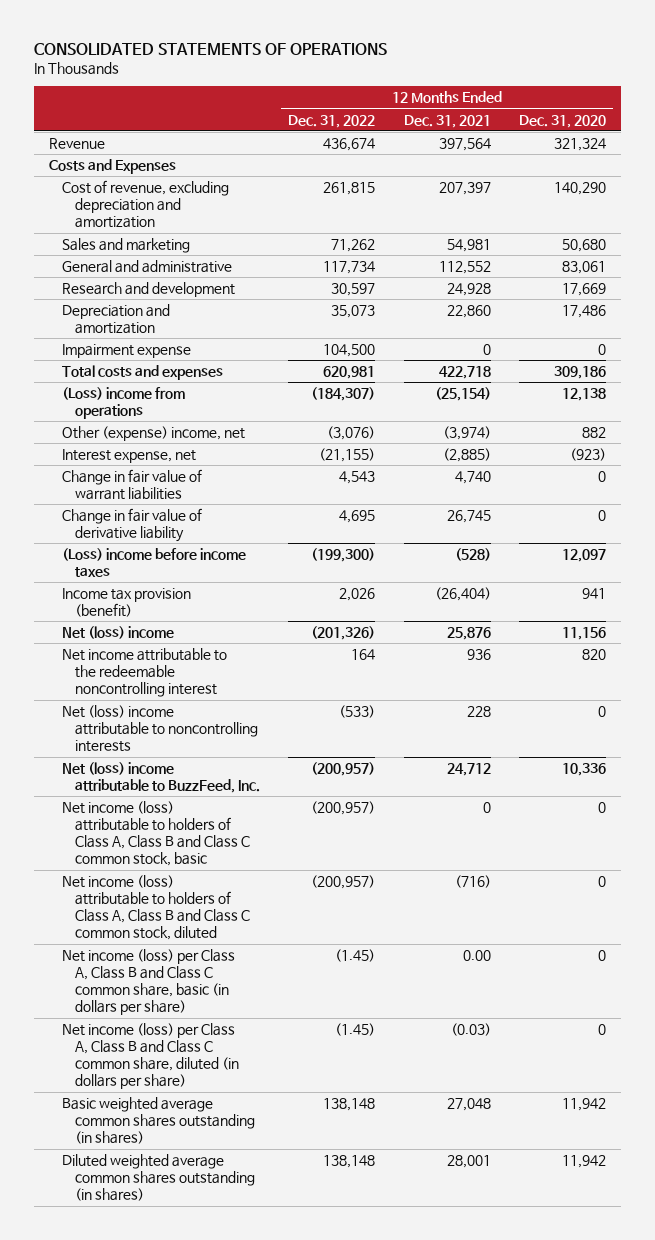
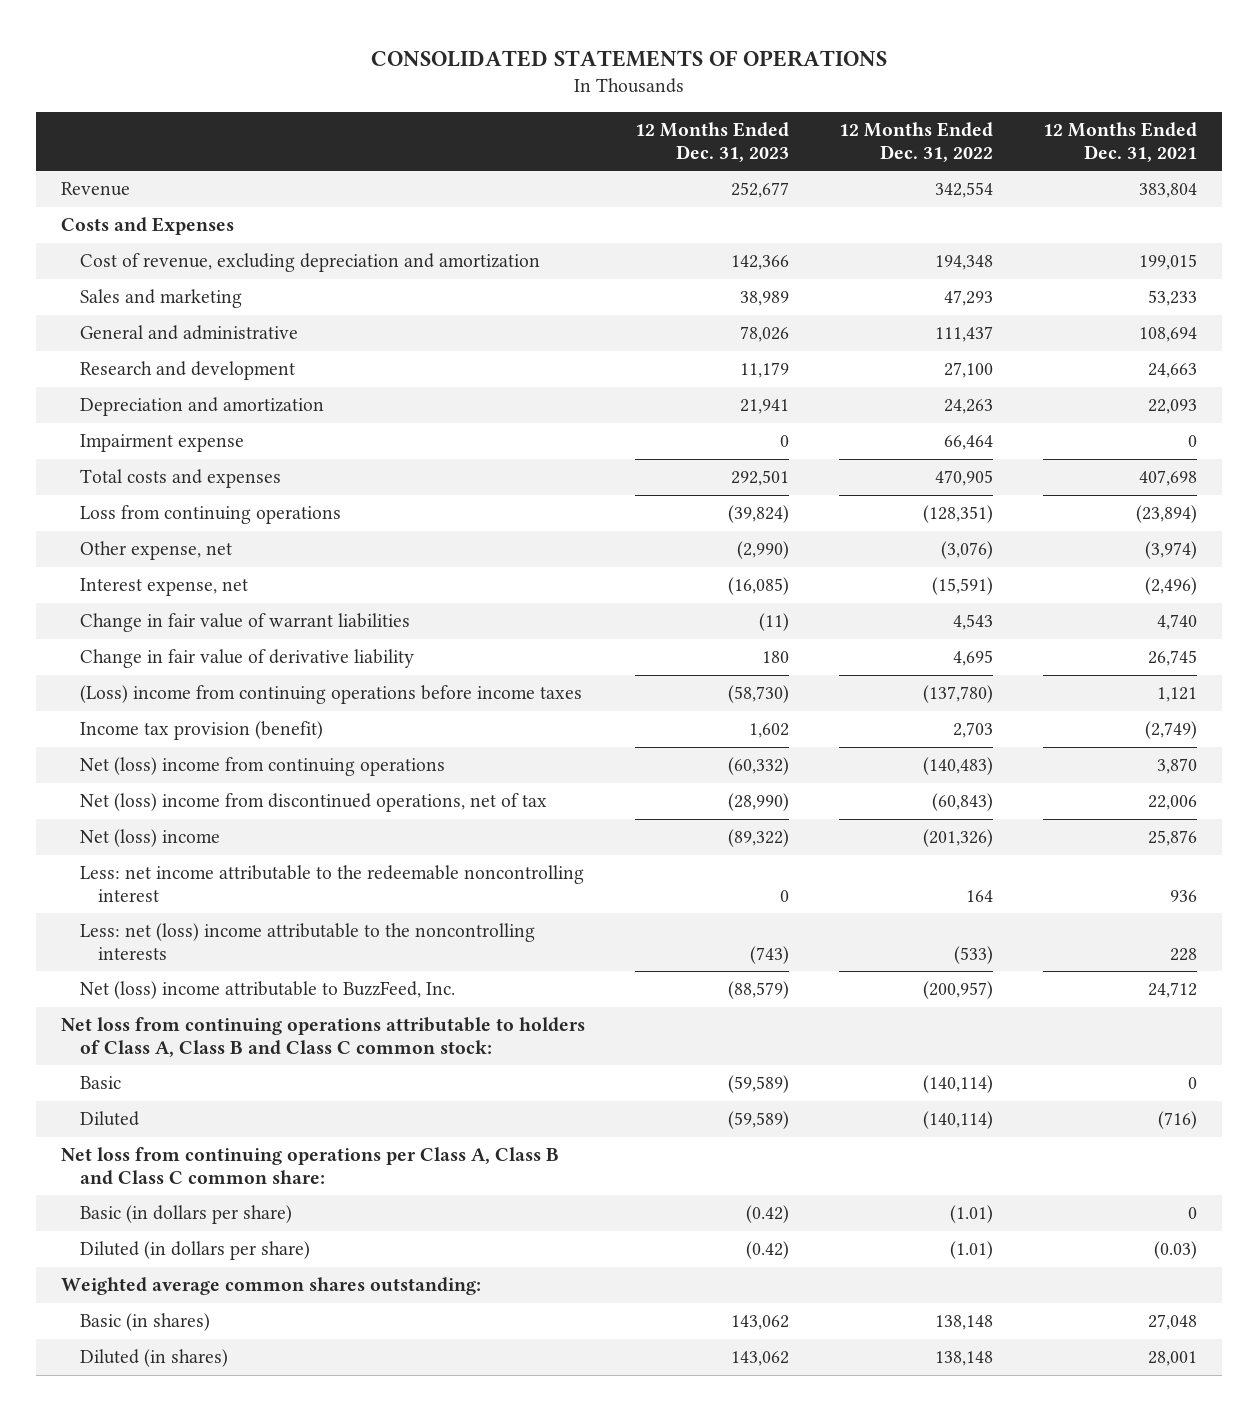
- | 12 Months Ended Dec. 31, 2022 | 12 Months Ended Dec. 31, 2021 | 12 Months Ended Dec. 31, 2020
+ | 12 Months Ended Dec. 31, 2023 | 12 Months Ended Dec. 31, 2022 | 12 Months Ended Dec. 31, 2021
- Revenue | 436,674 | 397,564 | 321,324
+ Revenue | 252,677 | 342,554 | 383,804
- Cost of revenue, excluding depreciation and amortization | 261,815 | 207,397 | 140,290
- Sales and marketing | 71,262 | 54,981 | 50,680
- General and administrative | 117,734 | 112,552 | 83,061
- Research and development | 30,597 | 24,928 | 17,669
- Depreciation and amortization | 35,073 | 22,860 | 17,486
- Impairment expense | 104,500 | 0 | 0
- Total costs and expenses | 620,981 | 422,718 | 309,186
- (Loss) income from operations | (184,307) | (25,154) | 12,138
- Other (expense) income, net | (3,076) | (3,974) | 882
- Interest expense, net | (21,155) | (2,885) | (923)
+ Cost of revenue, excluding depreciation and amortization | 142,366 | 194,348 | 199,015
+ Sales and marketing | 38,989 | 47,293 | 53,233
+ General and administrative | 78,026 | 111,437 | 108,694
+ Research and development | 11,179 | 27,100 | 24,663
+ Depreciation and amortization | 21,941 | 24,263 | 22,093
+ Impairment expense | 0 | 66,464 | 0
+ Total costs and expenses | 292,501 | 470,905 | 407,698
+ Loss from continuing operations | (39,824) | (128,351) | (23,894)
+ Other expense, net | (2,990) | (3,076) | (3,974)
+ Interest expense, net | (16,085) | (15,591) | (2,496)
- (Loss) income before income taxes | (199,300) | (528) | 12,097
- Income tax provision (benefit) | 2,026 | (26,404) | 941
+ (Loss) income from continuing operations before income taxes | (58,730) | (137,780) | 1,121
+ Income tax provision (benefit) | 1,602 | 2,703 | (2,749)
+ Net (loss) income from continuing operations | (60,332) | (140,483) | 3,870
+ Net (loss) income from discontinued operations, net of tax | (28,990) | (60,843) | 22,006
- Net income attributable to the redeemable noncontrolling interest | 164 | 936 | 820
- Net (loss) income attributable to noncontrolling interests | (533) | 228 | 0
+ Less: net income attributable to the redeemable noncontrolling interest | 0 | 164 | 936
+ Less: net (loss) income attributable to the noncontrolling interests | (743) | (533) | 228
- Net income (loss) attributable to holders of Class A, Class B and Class C common stock, basic | (200,957) | 0 | 0
- Net income (loss) attributable to holders of Class A, Class B and Class C common stock, diluted | (200,957) | (716) | 0
- Net income (loss) per Class A, Class B and Class C common share, basic (in dollars per share) | (1.45) | 0.00 | 0
- Net income (loss) per Class A, Class B and Class C common share, diluted (in dollars per share) | (1.45) | (0.03) | 0
- Basic weighted average common shares outstanding (in shares) | 138,148 | 27,048 | 11,942
- Diluted weighted average common shares outstanding (in shares) | 138,148 | 28,001 | 11,942
+ Net loss from continuing operations attributable to holders of Class A, Class B and Class C common stock:
+ Basic | (59,589) | (140,114) | 0
+ Diluted | (59,589) | (140,114) | (716)
+ Net loss from continuing operations per Class A, Class B and Class C common share:
+ Basic (in dollars per share) | (0.42) | (1.01) | 0
+ Diluted (in dollars per share) | (0.42) | (1.01) | (0.03)
+ Weighted average common shares outstanding:
+ Basic (in shares) | 143,062 | 138,148 | 27,048
+ Diluted (in shares) | 143,062 | 138,148 | 28,001

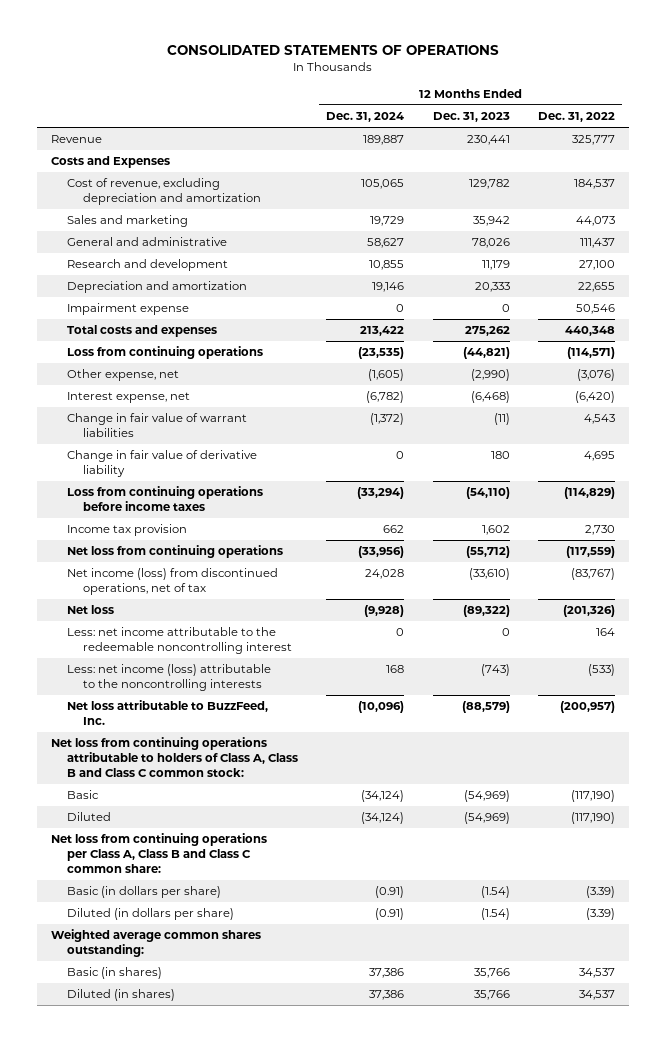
- | 12 Months Ended Dec. 31, 2023 | 12 Months Ended Dec. 31, 2022 | 12 Months Ended Dec. 31, 2021
+ | 12 Months Ended Dec. 31, 2024 | 12 Months Ended Dec. 31, 2023 | 12 Months Ended Dec. 31, 2022
- Revenue | 252,677 | 342,554 | 383,804
+ Revenue | 189,887 | 230,441 | 325,777
- Cost of revenue, excluding depreciation and amortization | 142,366 | 194,348 | 199,015
- Sales and marketing | 38,989 | 47,293 | 53,233
+ Cost of revenue, excluding depreciation and amortization | 105,065 | 129,782 | 184,537
+ Sales and marketing | 19,729 | 35,942 | 44,073
- Depreciation and amortization | 21,941 | 24,263 | 22,093
- Impairment expense | 0 | 66,464 | 0
- Total costs and expenses | 292,501 | 470,905 | 407,698
- Loss from continuing operations | (39,824) | (128,351) | (23,894)
+ Depreciation and amortization | 19,146 | 20,333 | 22,655
+ Impairment expense | 0 | 0 | 50,546
+ Total costs and expenses | 213,422 | 275,262 | 440,348
+ Loss from continuing operations | (23,535) | (44,821) | (114,571)
- Interest expense, net | (16,085) | (15,591) | (2,496)
+ Interest expense, net | (6,782) | (6,468) | (6,420)
- (Loss) income from continuing operations before income taxes | (58,730) | (137,780) | 1,121
- Income tax provision (benefit) | 1,602 | 2,703 | (2,749)
- Net (loss) income from continuing operations | (60,332) | (140,483) | 3,870
- Net (loss) income from discontinued operations, net of tax | (28,990) | (60,843) | 22,006
- Net (loss) income | (89,322) | (201,326) | 25,876
+ Loss from continuing operations before income taxes | (33,294) | (54,110) | (114,829)
+ Income tax provision | 662 | 1,602 | 2,730
+ Net loss from continuing operations | (33,956) | (55,712) | (117,559)
+ Net income (loss) from discontinued operations, net of tax | 24,028 | (33,610) | (83,767)
+ Net loss | (9,928) | (89,322) | (201,326)
- Less: net (loss) income attributable to the noncontrolling interests | (743) | (533) | 228
- Net (loss) income attributable to BuzzFeed, Inc. | (88,579) | (200,957) | 24,712
+ Less: net income (loss) attributable to the noncontrolling interests | 168 | (743) | (533)
+ Net loss attributable to BuzzFeed, Inc. | (10,096) | (88,579) | (200,957)
- Basic | (59,589) | (140,114) | 0
- Diluted | (59,589) | (140,114) | (716)
+ Basic | (34,124) | (54,969) | (117,190)
+ Diluted | (34,124) | (54,969) | (117,190)
- Basic (in dollars per share) | (0.42) | (1.01) | 0
- Diluted (in dollars per share) | (0.42) | (1.01) | (0.03)
+ Basic (in dollars per share) | (0.91) | (1.54) | (3.39)
+ Diluted (in dollars per share) | (0.91) | (1.54) | (3.39)
- Basic (in shares) | 143,062 | 138,148 | 27,048
- Diluted (in shares) | 143,062 | 138,148 | 28,001
+ Basic (in shares) | 37,386 | 35,766 | 34,537
+ Diluted (in shares) | 37,386 | 35,766 | 34,537

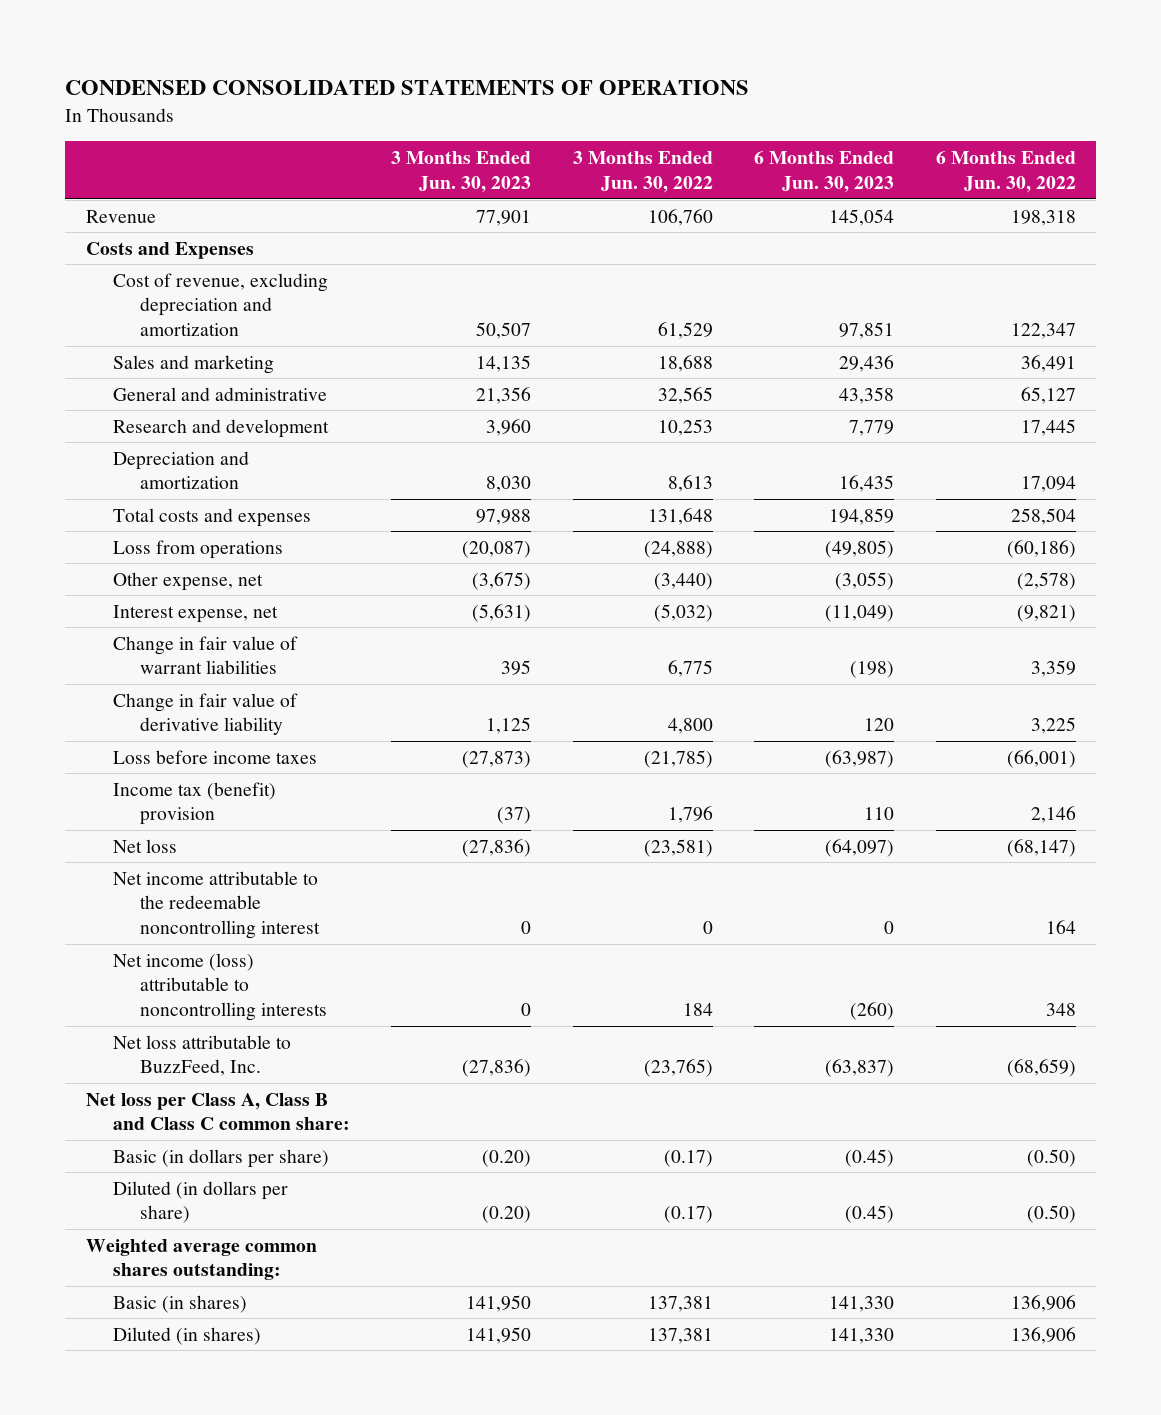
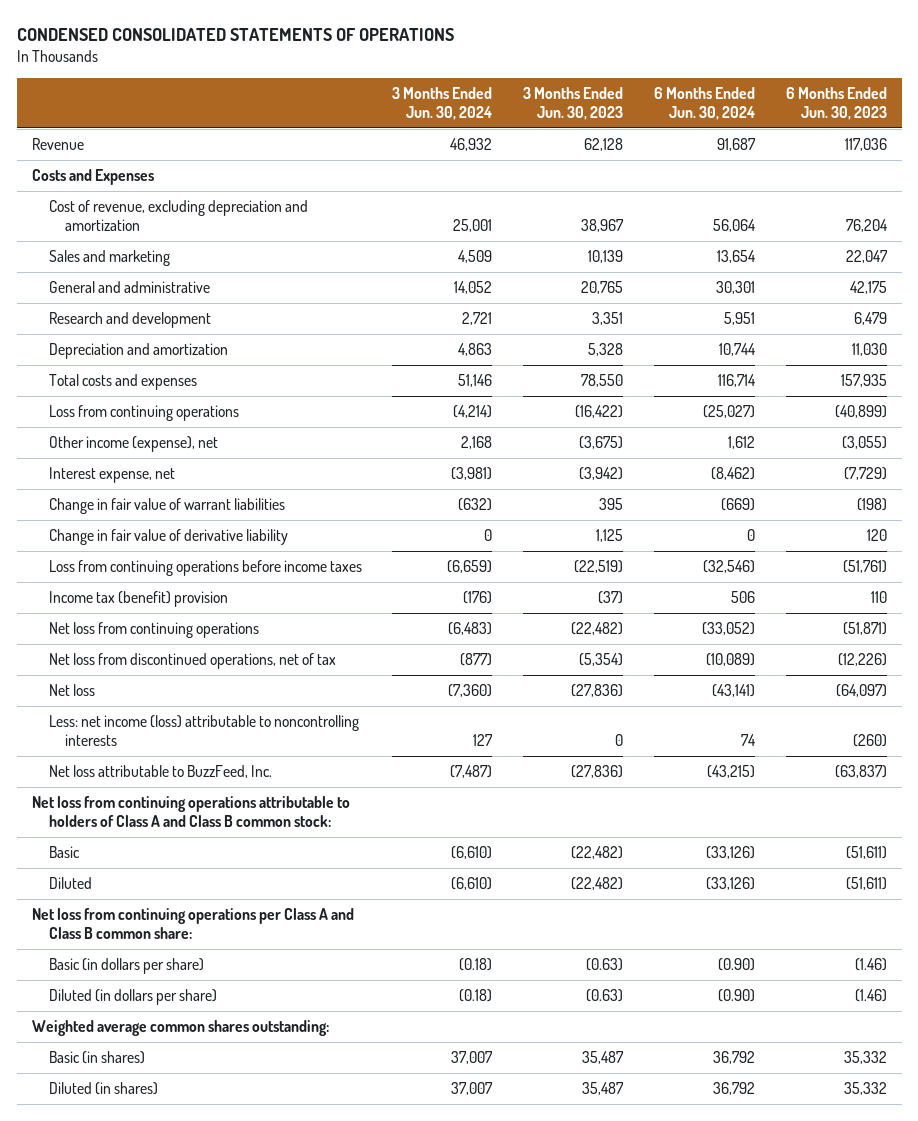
- | 3 Months Ended Jun. 30, 2023 | 3 Months Ended Jun. 30, 2022 | 6 Months Ended Jun. 30, 2023 | 6 Months Ended Jun. 30, 2022
+ | 3 Months Ended Jun. 30, 2024 | 3 Months Ended Jun. 30, 2023 | 6 Months Ended Jun. 30, 2024 | 6 Months Ended Jun. 30, 2023
- Revenue | 77,901 | 106,760 | 145,054 | 198,318
+ Revenue | 46,932 | 62,128 | 91,687 | 117,036
- Cost of revenue, excluding depreciation and amortization | 50,507 | 61,529 | 97,851 | 122,347
- Sales and marketing | 14,135 | 18,688 | 29,436 | 36,491
- General and administrative | 21,356 | 32,565 | 43,358 | 65,127
- Research and development | 3,960 | 10,253 | 7,779 | 17,445
- Depreciation and amortization | 8,030 | 8,613 | 16,435 | 17,094
- Total costs and expenses | 97,988 | 131,648 | 194,859 | 258,504
- Loss from operations | (20,087) | (24,888) | (49,805) | (60,186)
- Other expense, net | (3,675) | (3,440) | (3,055) | (2,578)
- Interest expense, net | (5,631) | (5,032) | (11,049) | (9,821)
+ Cost of revenue, excluding depreciation and amortization | 25,001 | 38,967 | 56,064 | 76,204
+ Sales and marketing | 4,509 | 10,139 | 13,654 | 22,047
+ General and administrative | 14,052 | 20,765 | 30,301 | 42,175
+ Research and development | 2,721 | 3,351 | 5,951 | 6,479
+ Depreciation and amortization | 4,863 | 5,328 | 10,744 | 11,030
+ Total costs and expenses | 51,146 | 78,550 | 116,714 | 157,935
+ Loss from continuing operations | (4,214) | (16,422) | (25,027) | (40,899)
+ Other income (expense), net | 2,168 | (3,675) | 1,612 | (3,055)
+ Interest expense, net | (3,981) | (3,942) | (8,462) | (7,729)
- Loss before income taxes | (27,873) | (21,785) | (63,987) | (66,001)
+ Loss from continuing operations before income taxes | (6,659) | (22,519) | (32,546) | (51,761)
+ Net loss from continuing operations | (6,483) | (22,482) | (33,052) | (51,871)
+ Net loss from discontinued operations, net of tax | (877) | (5,354) | (10,089) | (12,226)
- Net income attributable to the redeemable noncontrolling interest | 0 | 0 | 0 | 164
- Net income (loss) attributable to noncontrolling interests | 0 | 184 | (260) | 348
+ Less: net income (loss) attributable to noncontrolling interests | 127 | 0 | 74 | (260)
- Net loss per Class A, Class B and Class C common share:
- Basic (in dollars per share) | (0.20) | (0.17) | (0.45) | (0.50)
- Diluted (in dollars per share) | (0.20) | (0.17) | (0.45) | (0.50)
+ Net loss from continuing operations attributable to holders of Class A and Class B common stock:
+ Basic | (6,610) | (22,482) | (33,126) | (51,611)
+ Diluted | (6,610) | (22,482) | (33,126) | (51,611)
+ Net loss from continuing operations per Class A and Class B common share:
+ Basic (in dollars per share) | (0.18) | (0.63) | (0.90) | (1.46)
+ Diluted (in dollars per share) | (0.18) | (0.63) | (0.90) | (1.46)
- Basic (in shares) | 141,950 | 137,381 | 141,330 | 136,906
- Diluted (in shares) | 141,950 | 137,381 | 141,330 | 136,906
+ Basic (in shares) | 37,007 | 35,487 | 36,792 | 35,332
+ Diluted (in shares) | 37,007 | 35,487 | 36,792 | 35,332

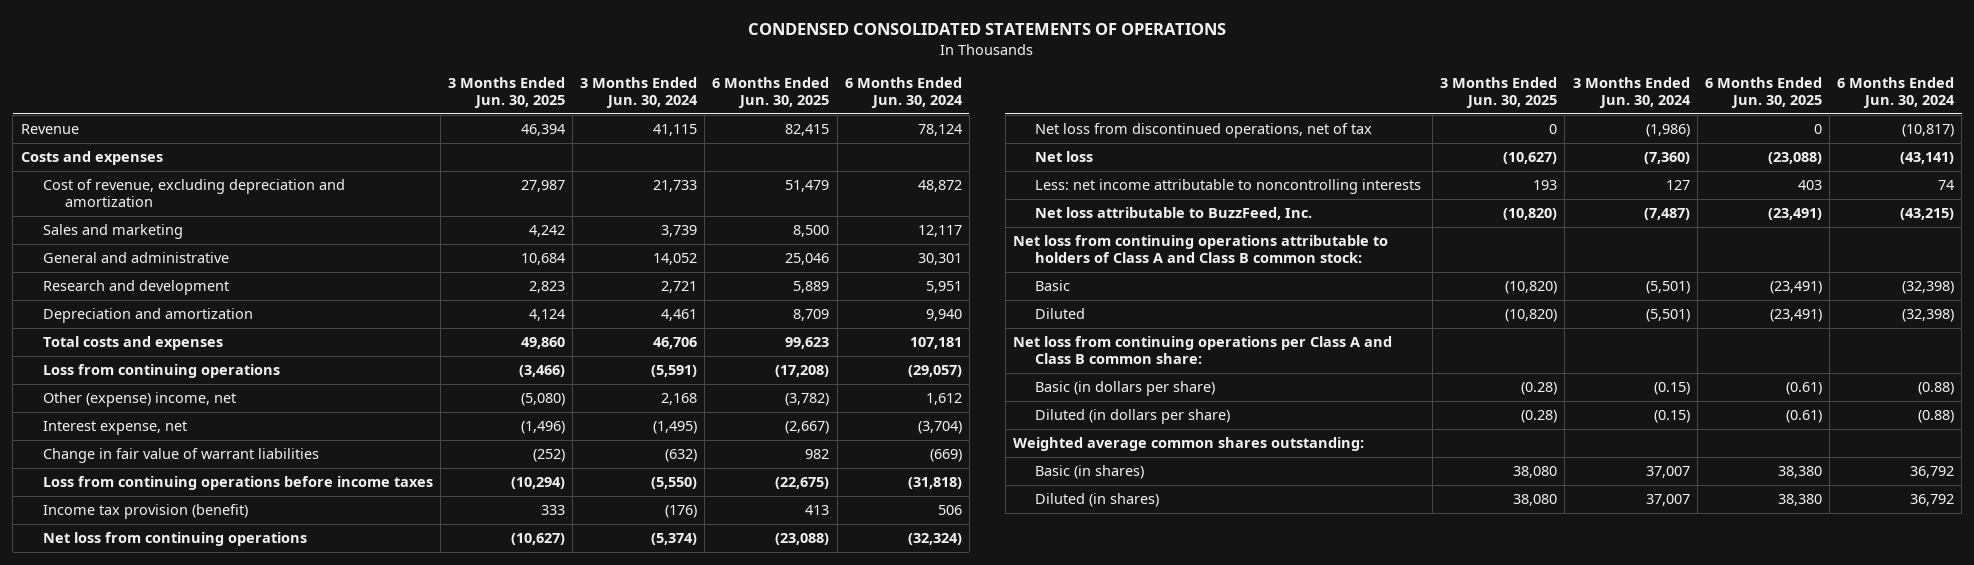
- | 3 Months Ended Jun. 30, 2024 | 3 Months Ended Jun. 30, 2023 | 6 Months Ended Jun. 30, 2024 | 6 Months Ended Jun. 30, 2023
+ | 3 Months Ended Jun. 30, 2025 | 3 Months Ended Jun. 30, 2024 | 6 Months Ended Jun. 30, 2025 | 6 Months Ended Jun. 30, 2024
- Revenue | 46,932 | 62,128 | 91,687 | 117,036
- Costs and Expenses
- Cost of revenue, excluding depreciation and amortization | 25,001 | 38,967 | 56,064 | 76,204
- Sales and marketing | 4,509 | 10,139 | 13,654 | 22,047
+ Revenue | 46,394 | 41,115 | 82,415 | 78,124
+ Costs and expenses
+ Cost of revenue, excluding depreciation and amortization | 27,987 | 21,733 | 51,479 | 48,872
+ Sales and marketing | 4,242 | 3,739 | 8,500 | 12,117
- Depreciation and amortization | 4,863 | 5,328 | 10,744 | 11,030
- Total costs and expenses | 51,146 | 78,550 | 116,714 | 157,935
- Loss from continuing operations | (4,214) | (16,422) | (25,027) | (40,899)
- Other income (expense), net | 2,168 | (3,675) | 1,612 | (3,055)
- Interest expense, net | (3,981) | (3,942) | (8,462) | (7,729)
+ Depreciation and amortization | 4,124 | 4,461 | 8,709 | 9,940
+ Total costs and expenses | 49,860 | 46,706 | 99,623 | 107,181
+ Loss from continuing operations | (3,466) | (5,591) | (17,208) | (29,057)
+ Other (expense) income, net | (5,080) | 2,168 | (3,782) | 1,612
+ Interest expense, net | (1,496) | (1,495) | (2,667) | (3,704)
- Change in fair value of derivative liability | 0 | 1,125 | 0 | 120
- Loss from continuing operations before income taxes | (6,659) | (22,519) | (32,546) | (51,761)
- Income tax (benefit) provision | (176) | (37) | 506 | 110
- Net loss from continuing operations | (6,483) | (22,482) | (33,052) | (51,871)
- Net loss from discontinued operations, net of tax | (877) | (5,354) | (10,089) | (12,226)
+ Loss from continuing operations before income taxes | (10,294) | (5,550) | (22,675) | (31,818)
+ Income tax provision (benefit) | 333 | (176) | 413 | 506
+ Net loss from continuing operations | (10,627) | (5,374) | (23,088) | (32,324)
+ Net loss from discontinued operations, net of tax | 0 | (1,986) | 0 | (10,817)
- Less: net income (loss) attributable to noncontrolling interests | 127 | 0 | 74 | (260)
+ Less: net income attributable to noncontrolling interests | 193 | 127 | 403 | 74
- Basic | (6,610) | (22,482) | (33,126) | (51,611)
- Diluted | (6,610) | (22,482) | (33,126) | (51,611)
+ Basic | (10,820) | (5,501) | (23,491) | (32,398)
+ Diluted | (10,820) | (5,501) | (23,491) | (32,398)
- Basic (in dollars per share) | (0.18) | (0.63) | (0.90) | (1.46)
- Diluted (in dollars per share) | (0.18) | (0.63) | (0.90) | (1.46)
+ Basic (in dollars per share) | (0.28) | (0.15) | (0.61) | (0.88)
+ Diluted (in dollars per share) | (0.28) | (0.15) | (0.61) | (0.88)

